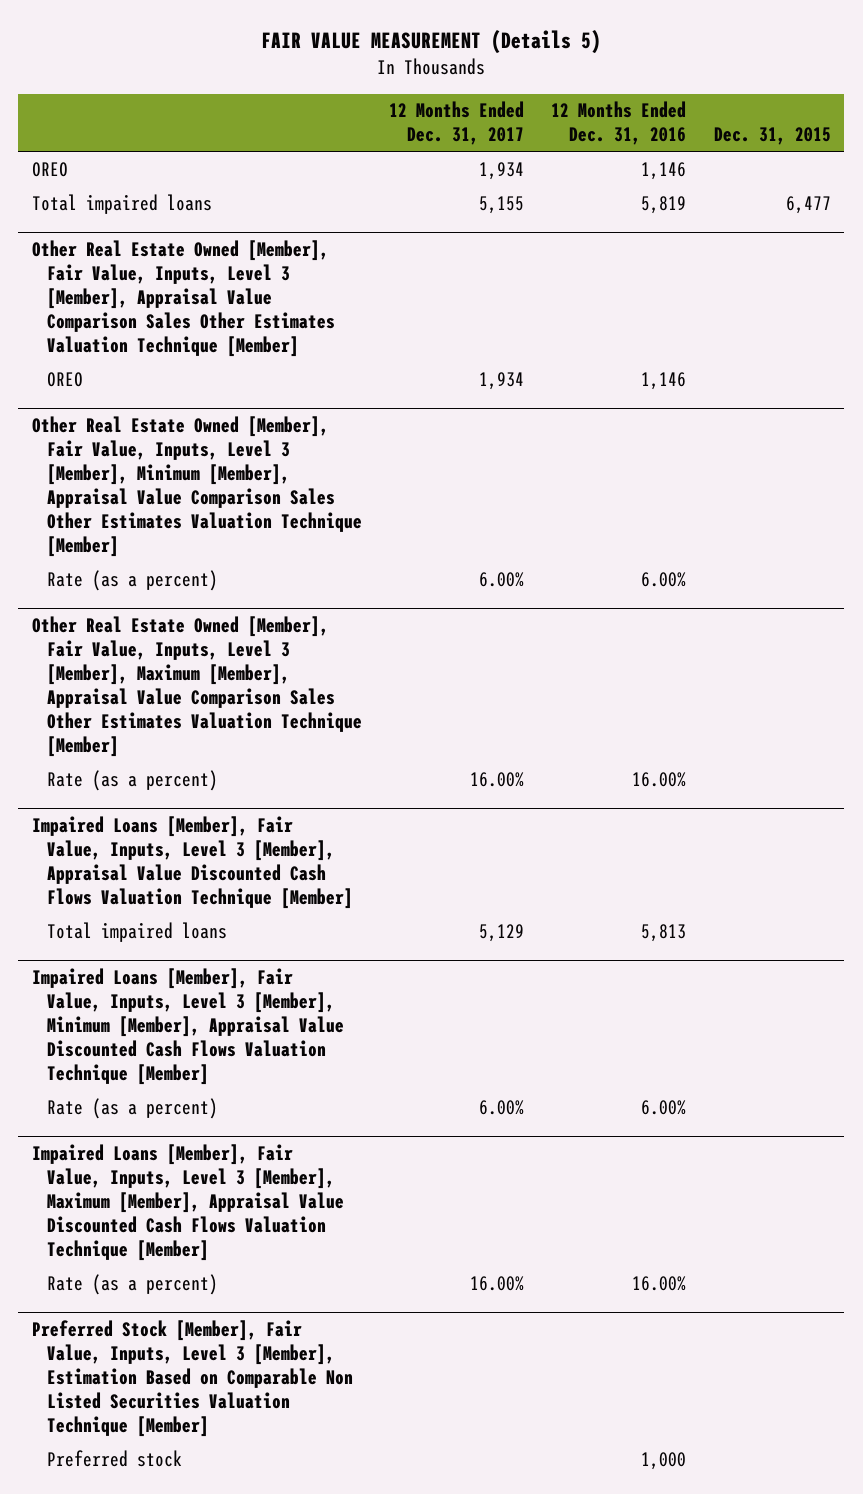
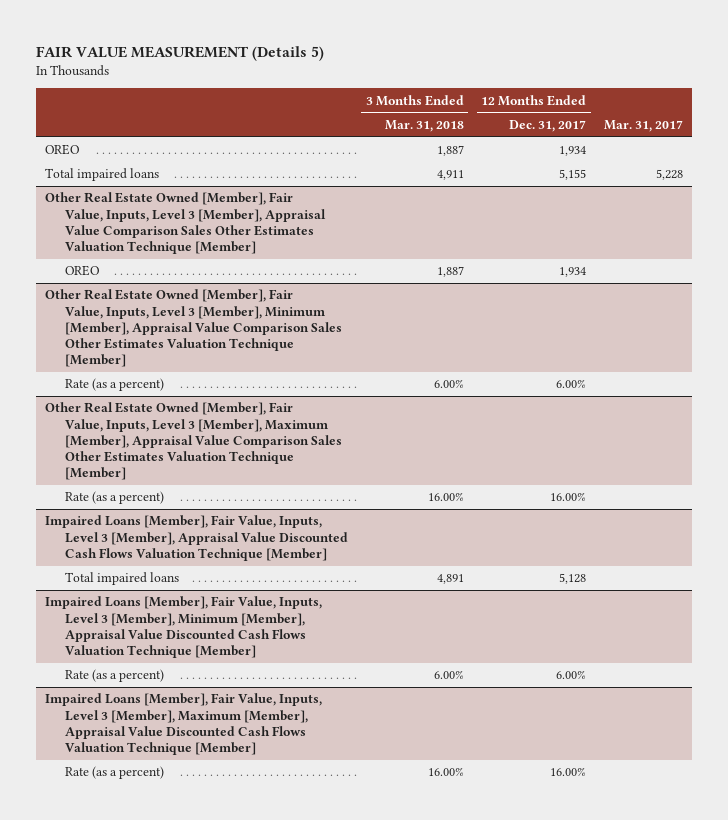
- | 12 Months Ended Dec. 31, 2017 | 12 Months Ended Dec. 31, 2016 | Dec. 31, 2015
+ | 3 Months Ended Mar. 31, 2018 | 12 Months Ended Dec. 31, 2017 | Mar. 31, 2017
@ Impaired Loans [Member], Fair Value, Inputs, Level 3 [Member], Appraisal Value Discounted Cash Flows Valuation Technique [Member]
- Total impaired loans | 5,129 | 5,813 |
+ Total impaired loans | 4,891 | 5,128 |
- Preferred Stock [Member], Fair Value, Inputs, Level 3 [Member], Estimation Based on Comparable Non Listed Securities Valuation Technique [Member]
- Preferred stock | | 1,000 |

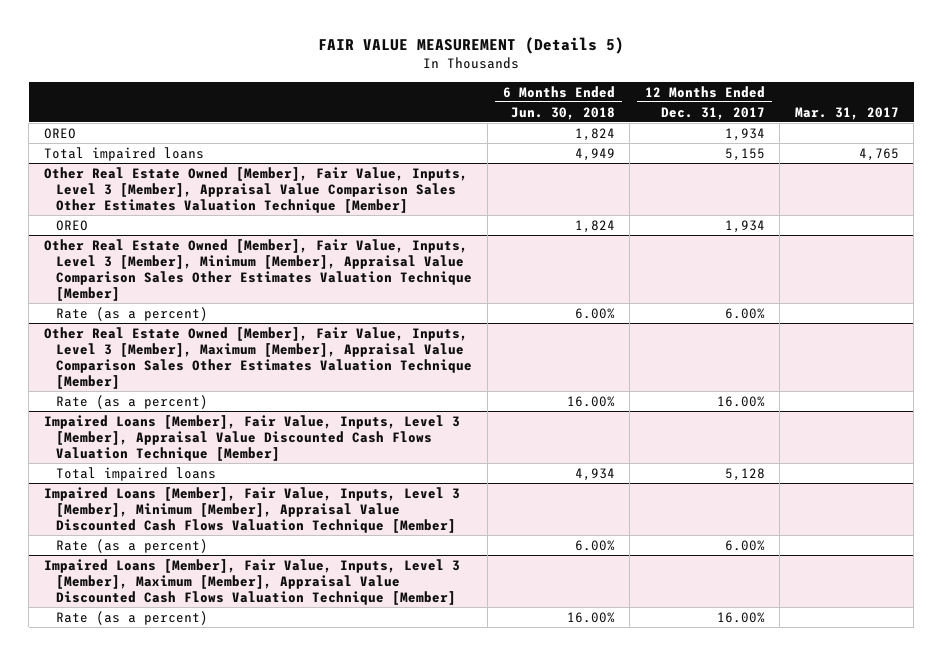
- | 3 Months Ended Mar. 31, 2018 | 12 Months Ended Dec. 31, 2017 | Mar. 31, 2017
+ | 6 Months Ended Jun. 30, 2018 | 12 Months Ended Dec. 31, 2017 | Mar. 31, 2017
- Total impaired loans | 4,911 | 5,155 | 5,228
+ Total impaired loans | 4,949 | 5,155 | 4,765

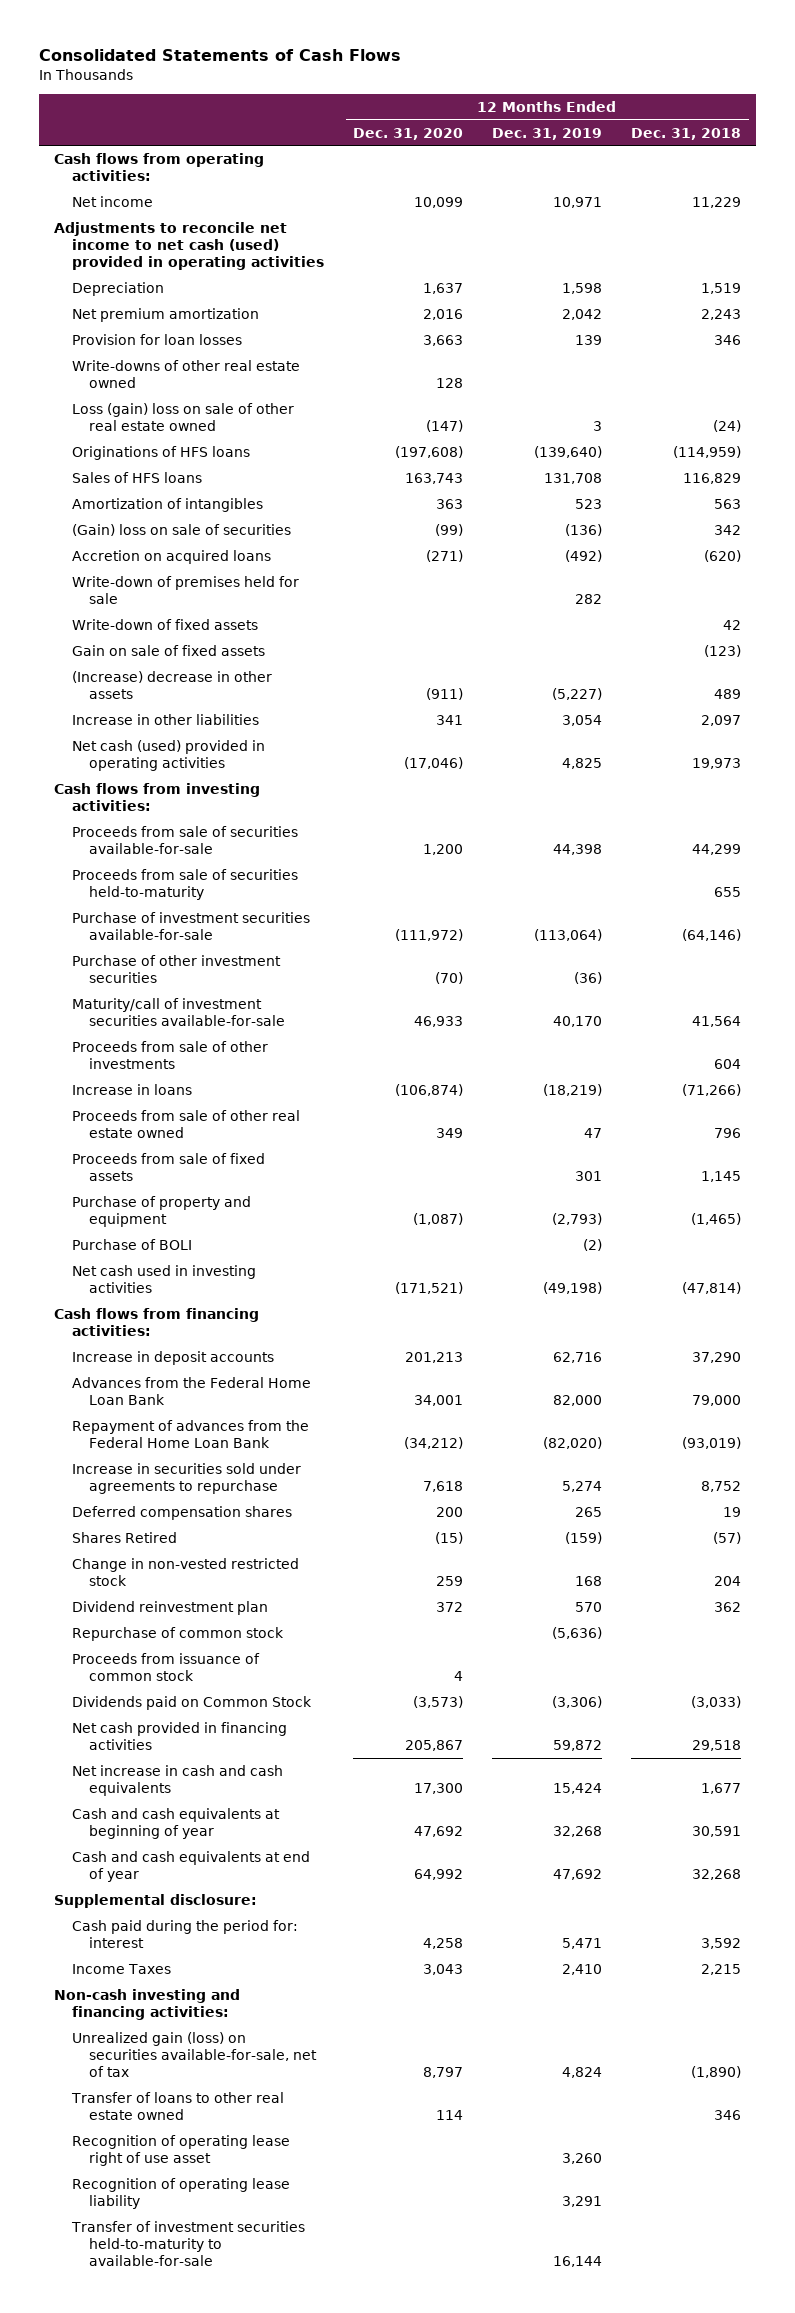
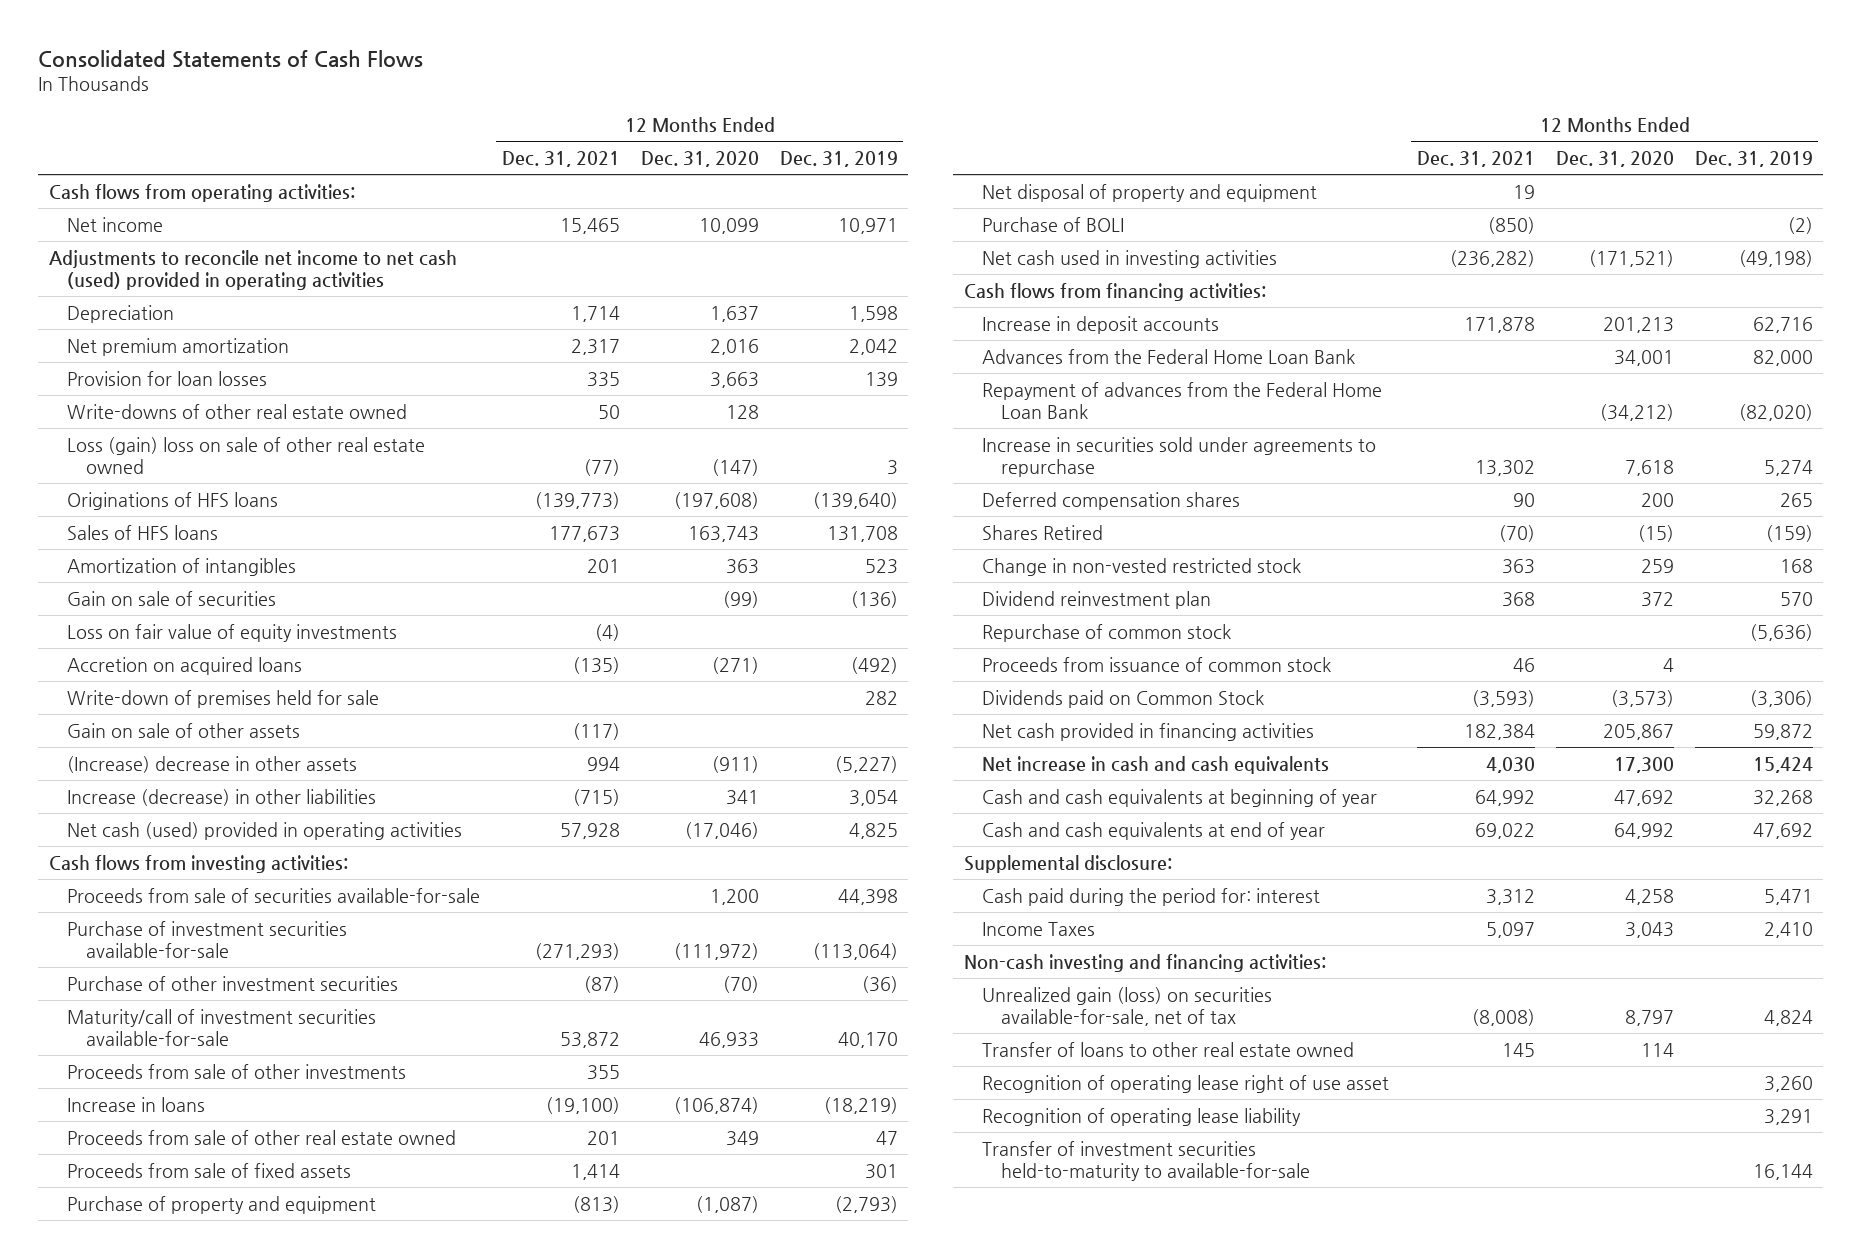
- | 12 Months Ended Dec. 31, 2020 | 12 Months Ended Dec. 31, 2019 | 12 Months Ended Dec. 31, 2018
+ | 12 Months Ended Dec. 31, 2021 | 12 Months Ended Dec. 31, 2020 | 12 Months Ended Dec. 31, 2019
- (Gain) loss on sale of securities | (99) | (136) | 342
+ Gain on sale of securities | | (99) | (136)
+ Loss on fair value of equity investments | (4) | |
- Write-down of fixed assets | | | 42
- Gain on sale of fixed assets | | | (123)
+ Gain on sale of other assets | (117) | |
- Increase in other liabilities | 341 | 3,054 | 2,097
+ Increase (decrease) in other liabilities | (715) | 341 | 3,054
- Proceeds from sale of securities held-to-maturity | | | 655
+ Net disposal of property and equipment | 19 | |

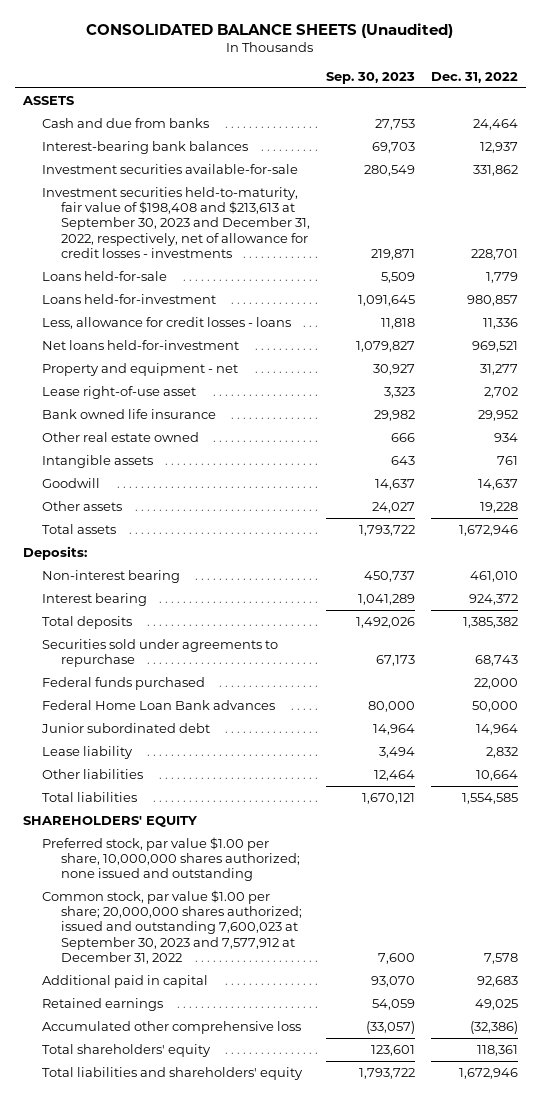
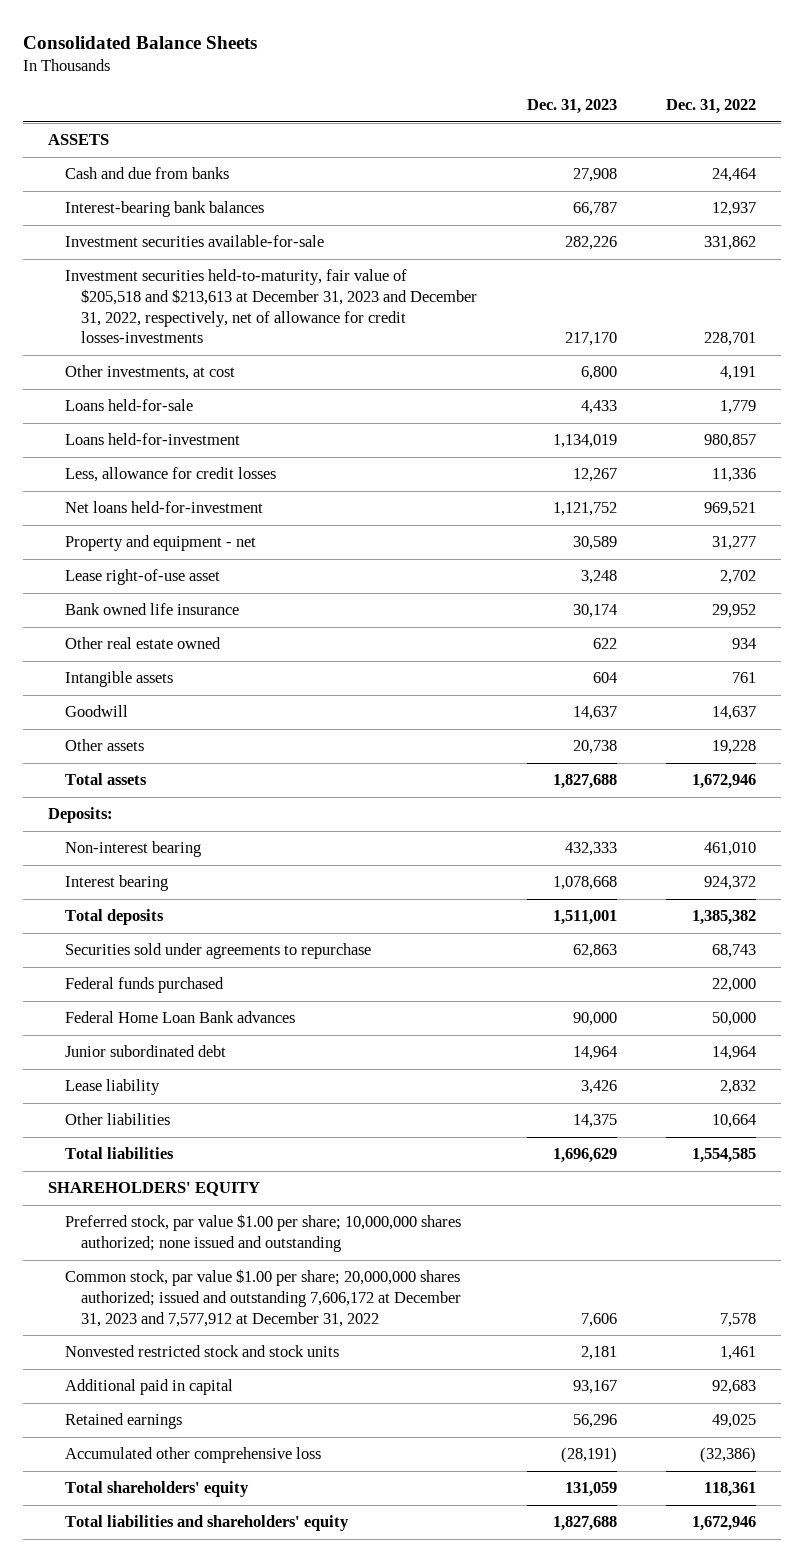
- CONSOLIDATED BALANCE SHEETS (Unaudited)
+ Consolidated Balance Sheets
- | Sep. 30, 2023 | Dec. 31, 2022
+ | Dec. 31, 2023 | Dec. 31, 2022
- Investment securities held-to-maturity, fair value of $198,408 and $213,613 at September 30, 2023 and December 31, 2022, respectively, net of allowance for credit losses - investments | 219,871 | 228,701
+ Investment securities held-to-maturity, fair value of $205,518 and $213,613 at December 31, 2023 and December 31, 2022, respectively, net of allowance for credit losses-investments | 217,170 | 228,701
+ Other investments, at cost | 6,800 | 4,191
- Less, allowance for credit losses - loans | 11,818 | 11,336
+ Less, allowance for credit losses | 12,267 | 11,336
- Preferred stock, par value $1.00 per share, 10,000,000 shares authorized; none issued and outstanding
- Common stock, par value $1.00 per share; 20,000,000 shares authorized; issued and outstanding 7,600,023 at September 30, 2023 and 7,577,912 at December 31, 2022 | 7,600 | 7,578
+ Preferred stock, par value $1.00 per share; 10,000,000 shares authorized; none issued and outstanding
+ Common stock, par value $1.00 per share; 20,000,000 shares authorized; issued and outstanding 7,606,172 at December 31, 2023 and 7,577,912 at December 31, 2022 | 7,606 | 7,578
+ Nonvested restricted stock and stock units | 2,181 | 1,461

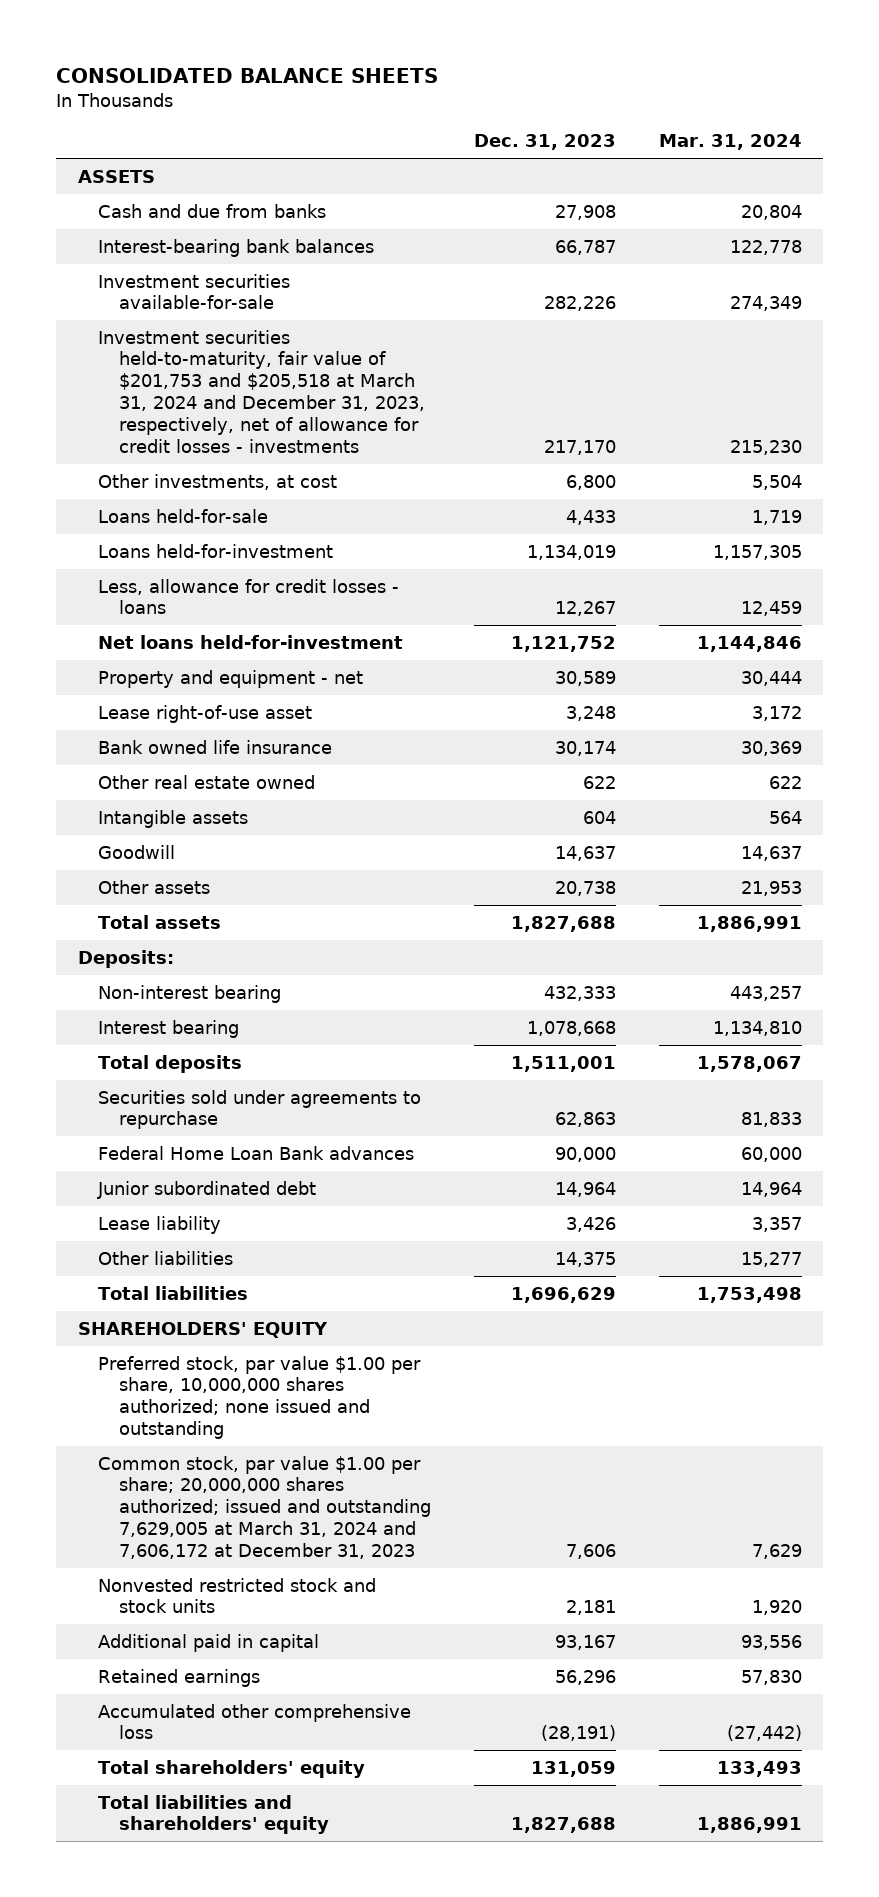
- Consolidated Balance Sheets
+ CONSOLIDATED BALANCE SHEETS
- | Dec. 31, 2023 | Dec. 31, 2022
+ | Dec. 31, 2023 | Mar. 31, 2024
- Investment securities held-to-maturity, fair value of $205,518 and $213,613 at December 31, 2023 and December 31, 2022, respectively, net of allowance for credit losses-investments | 217,170 | 228,701
+ Investment securities held-to-maturity, fair value of $201,753 and $205,518 at March 31, 2024 and December 31, 2023, respectively, net of allowance for credit losses - investments | 217,170 | 215,230
- Less, allowance for credit losses | 12,267 | 11,336
+ Less, allowance for credit losses - loans | 12,267 | 12,459
- Federal funds purchased | | 22,000
- Preferred stock, par value $1.00 per share; 10,000,000 shares authorized; none issued and outstanding
- Common stock, par value $1.00 per share; 20,000,000 shares authorized; issued and outstanding 7,606,172 at December 31, 2023 and 7,577,912 at December 31, 2022 | 7,606 | 7,578
+ Preferred stock, par value $1.00 per share, 10,000,000 shares authorized; none issued and outstanding
+ Common stock, par value $1.00 per share; 20,000,000 shares authorized; issued and outstanding 7,629,005 at March 31, 2024 and 7,606,172 at December 31, 2023 | 7,606 | 7,629

